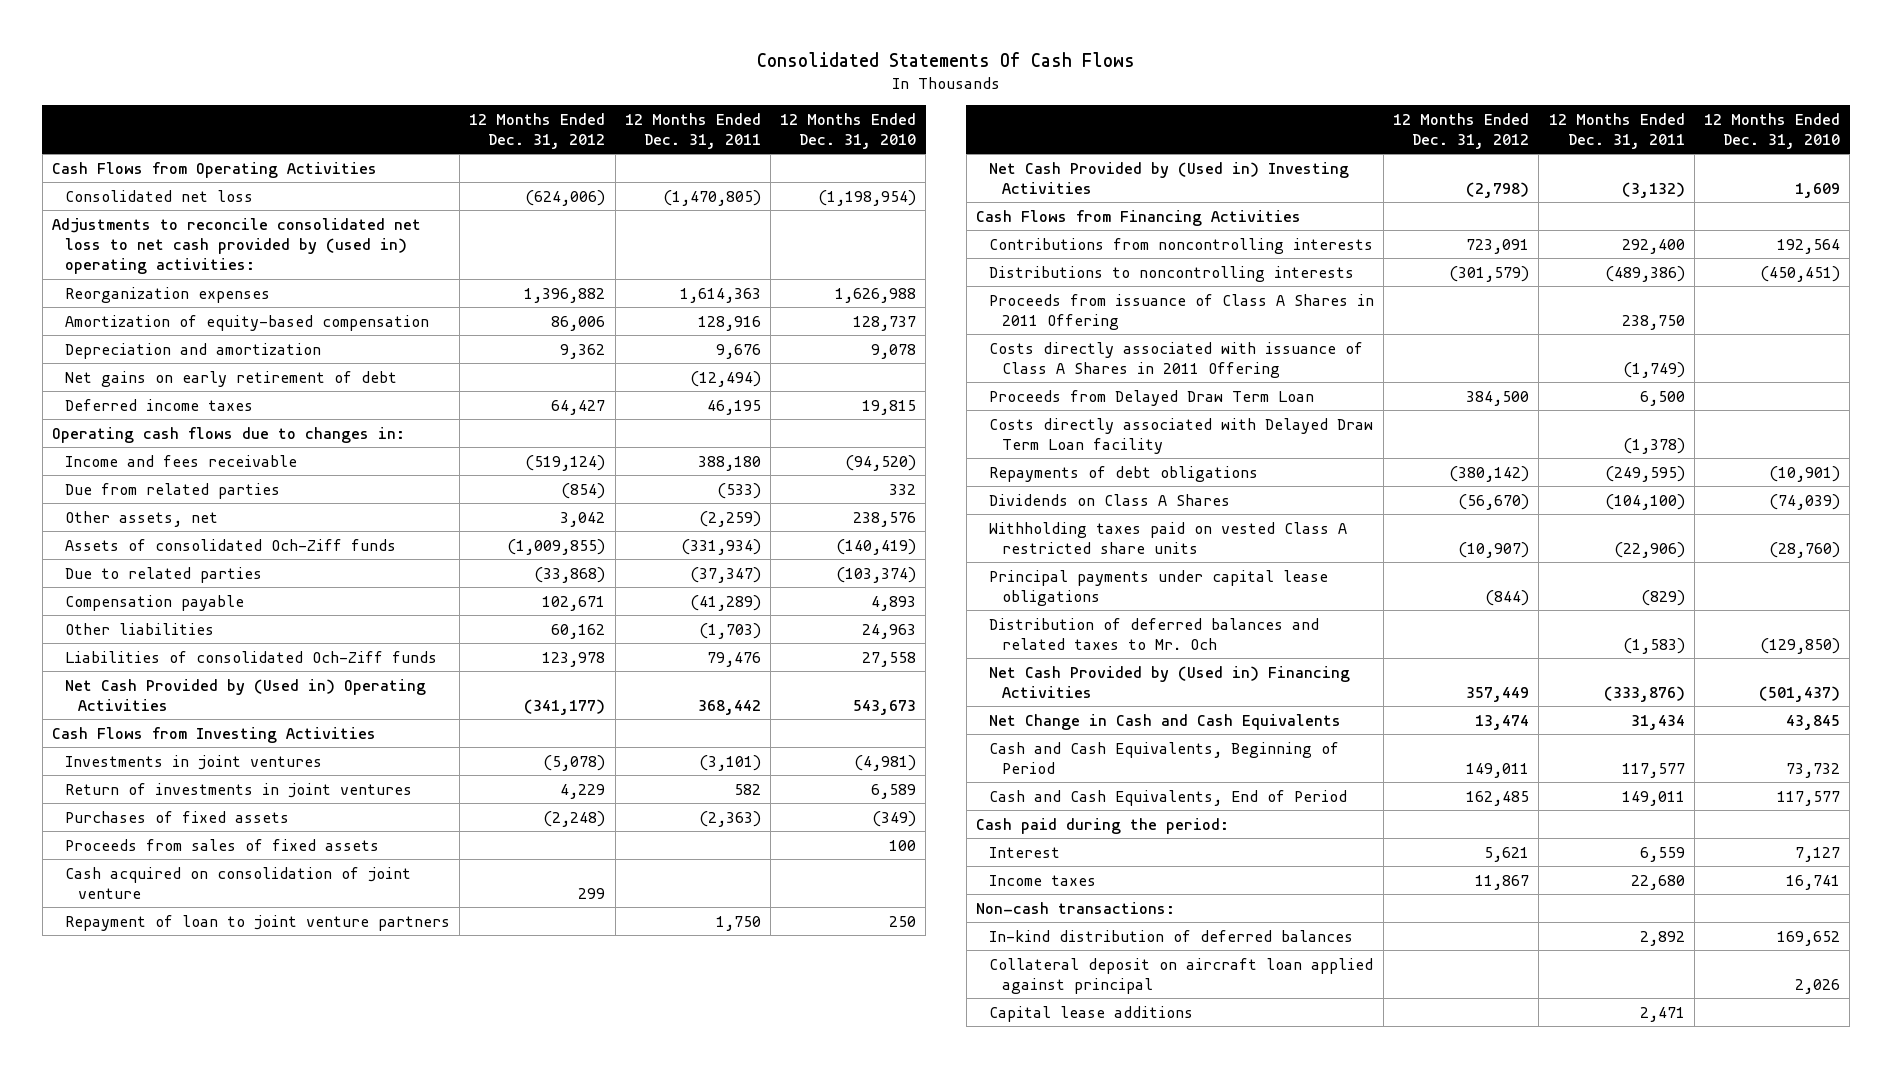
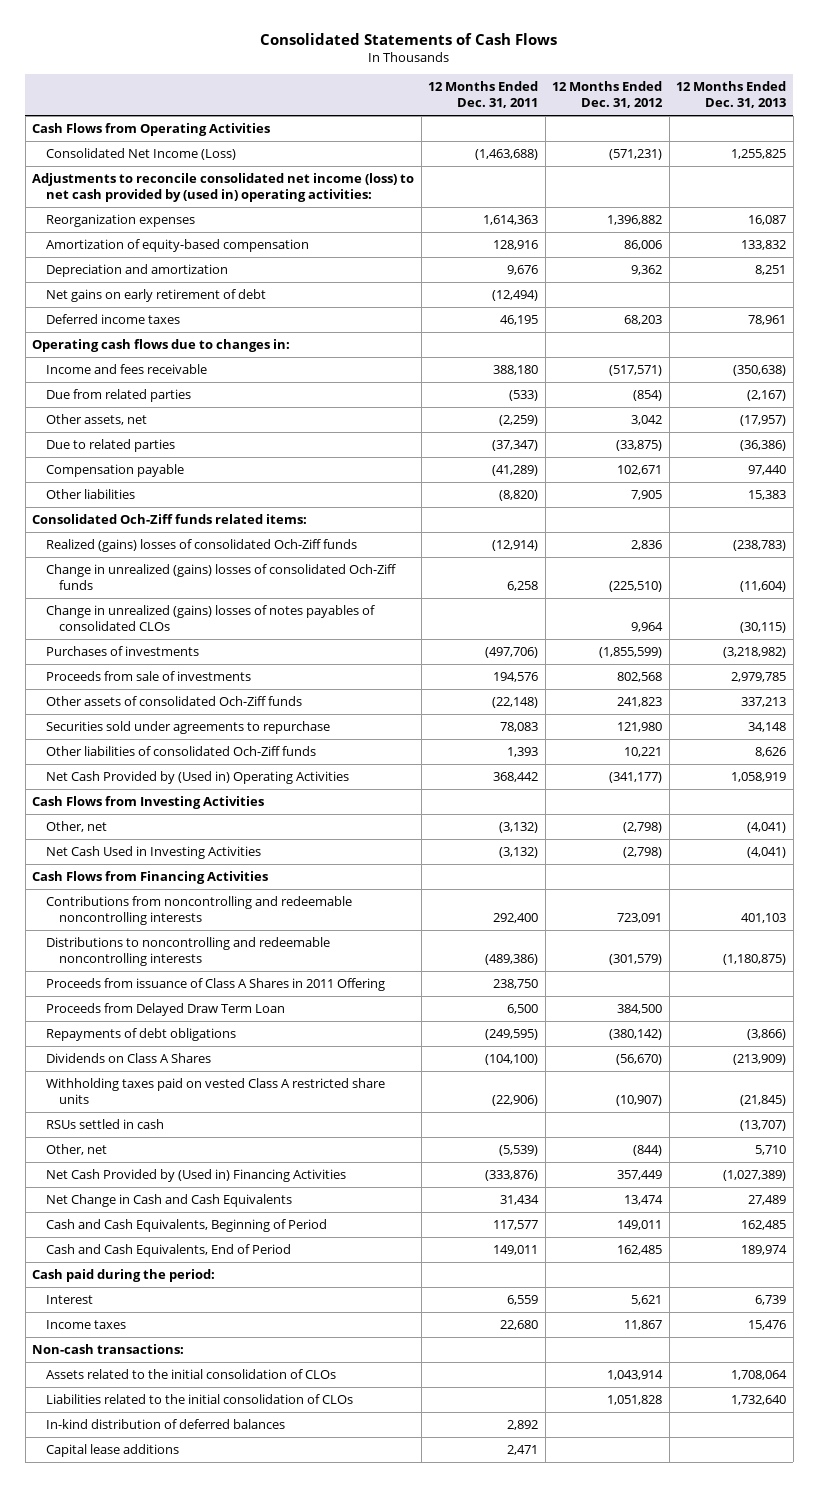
- Consolidated Statements Of Cash Flows
+ Consolidated Statements of Cash Flows
- | 12 Months Ended Dec. 31, 2012 | 12 Months Ended Dec. 31, 2011 | 12 Months Ended Dec. 31, 2010
+ | 12 Months Ended Dec. 31, 2011 | 12 Months Ended Dec. 31, 2012 | 12 Months Ended Dec. 31, 2013
- Consolidated net loss | (624,006) | (1,470,805) | (1,198,954)
- Adjustments to reconcile consolidated net loss to net cash provided by (used in) operating activities:
+ Consolidated Net Income (Loss) | (1,463,688) | (571,231) | 1,255,825
+ Adjustments to reconcile consolidated net income (loss) to net cash provided by (used in) operating activities:
- Deferred income taxes | 64,427 | 46,195 | 19,815
+ Deferred income taxes | 46,195 | 68,203 | 78,961
- Income and fees receivable | (519,124) | 388,180 | (94,520)
+ Income and fees receivable | 388,180 | (517,571) | (350,638)
- Assets of consolidated Och-Ziff funds | (1,009,855) | (331,934) | (140,419)
- Due to related parties | (33,868) | (37,347) | (103,374)
+ Due to related parties | (37,347) | (33,875) | (36,386)
- Other liabilities | 60,162 | (1,703) | 24,963
- Liabilities of consolidated Och-Ziff funds | 123,978 | 79,476 | 27,558
+ Other liabilities | (8,820) | 7,905 | 15,383
+ Consolidated Och-Ziff funds related items:
+ Realized (gains) losses of consolidated Och-Ziff funds | (12,914) | 2,836 | (238,783)
+ Change in unrealized (gains) losses of consolidated Och-Ziff funds | 6,258 | (225,510) | (11,604)
+ Change in unrealized (gains) losses of notes payables of consolidated CLOs | | 9,964 | (30,115)
+ Purchases of investments | (497,706) | (1,855,599) | (3,218,982)
+ Proceeds from sale of investments | 194,576 | 802,568 | 2,979,785
+ Other assets of consolidated Och-Ziff funds | (22,148) | 241,823 | 337,213
+ Securities sold under agreements to repurchase | 78,083 | 121,980 | 34,148
+ Other liabilities of consolidated Och-Ziff funds | 1,393 | 10,221 | 8,626
- Investments in joint ventures | (5,078) | (3,101) | (4,981)
- Return of investments in joint ventures | 4,229 | 582 | 6,589
- Purchases of fixed assets | (2,248) | (2,363) | (349)
- Proceeds from sales of fixed assets | | | 100
- Cash acquired on consolidation of joint venture | 299 | |
- Repayment of loan to joint venture partners | | 1,750 | 250
- Net Cash Provided by (Used in) Investing Activities | (2,798) | (3,132) | 1,609
+ Other, net | (3,132) | (2,798) | (4,041)
+ Net Cash Used in Investing Activities | (3,132) | (2,798) | (4,041)
- Contributions from noncontrolling interests | 723,091 | 292,400 | 192,564
- Distributions to noncontrolling interests | (301,579) | (489,386) | (450,451)
+ Contributions from noncontrolling and redeemable noncontrolling interests | 292,400 | 723,091 | 401,103
+ Distributions to noncontrolling and redeemable noncontrolling interests | (489,386) | (301,579) | (1,180,875)
- Costs directly associated with issuance of Class A Shares in 2011 Offering | | (1,749) |
- Costs directly associated with Delayed Draw Term Loan facility | | (1,378) |
- Principal payments under capital lease obligations | (844) | (829) |
- Distribution of deferred balances and related taxes to Mr. Och | | (1,583) | (129,850)
+ RSUs settled in cash | | | (13,707)
+ Other, net | (5,539) | (844) | 5,710
+ Assets related to the initial consolidation of CLOs | | 1,043,914 | 1,708,064
+ Liabilities related to the initial consolidation of CLOs | | 1,051,828 | 1,732,640
- Collateral deposit on aircraft loan applied against principal | | | 2,026

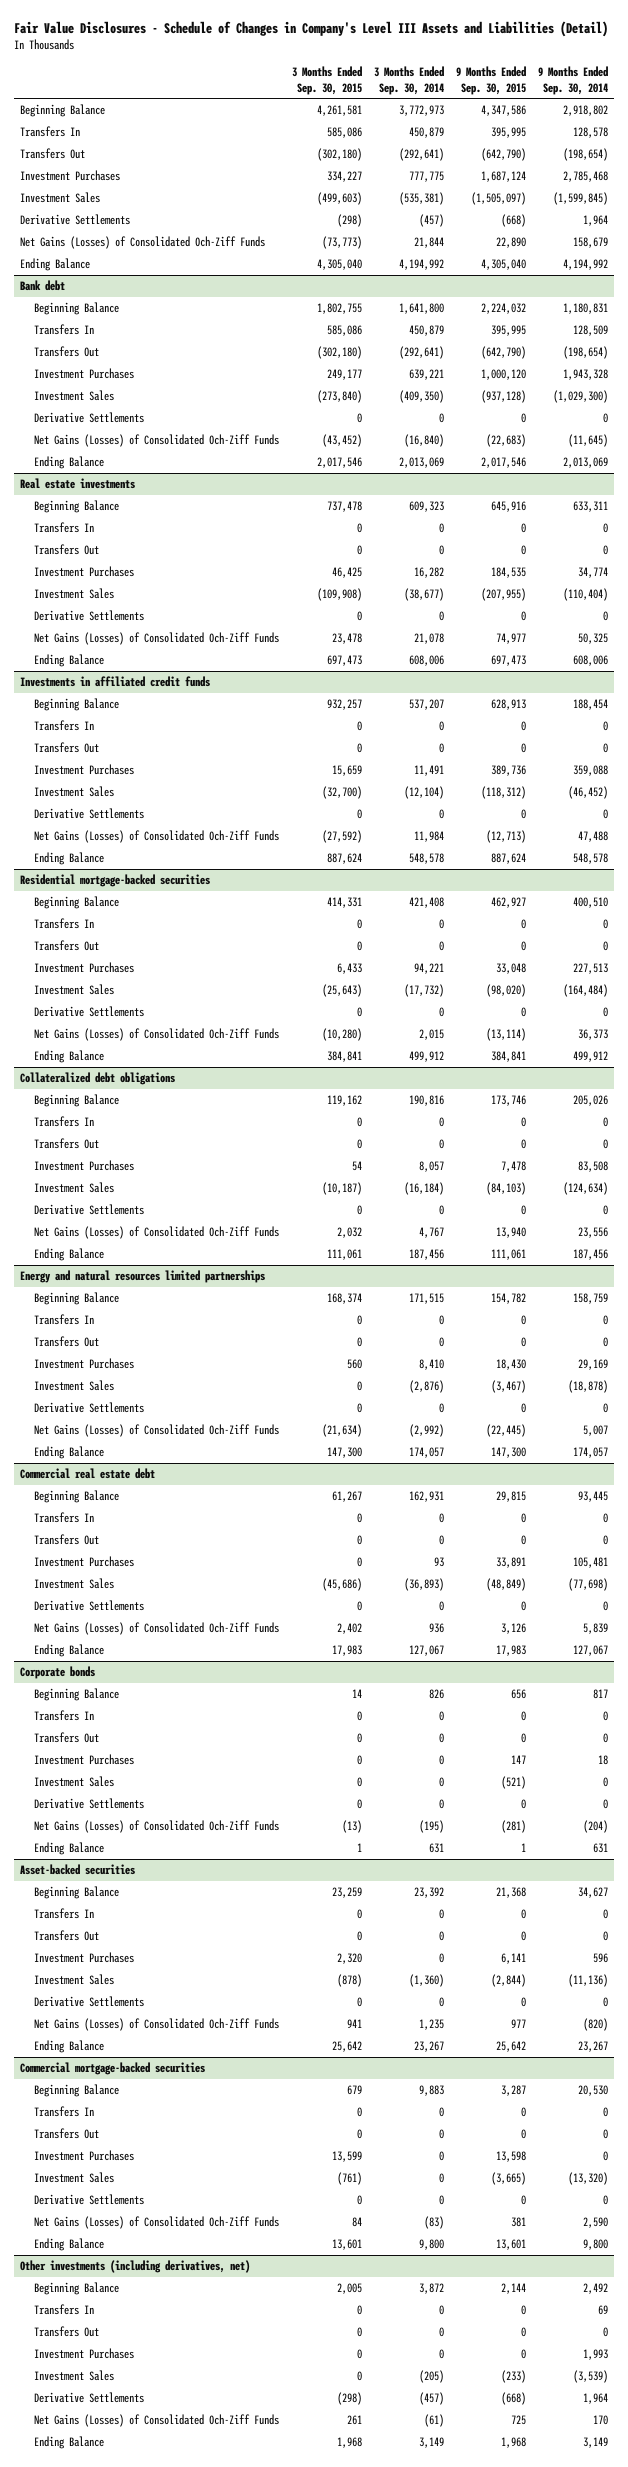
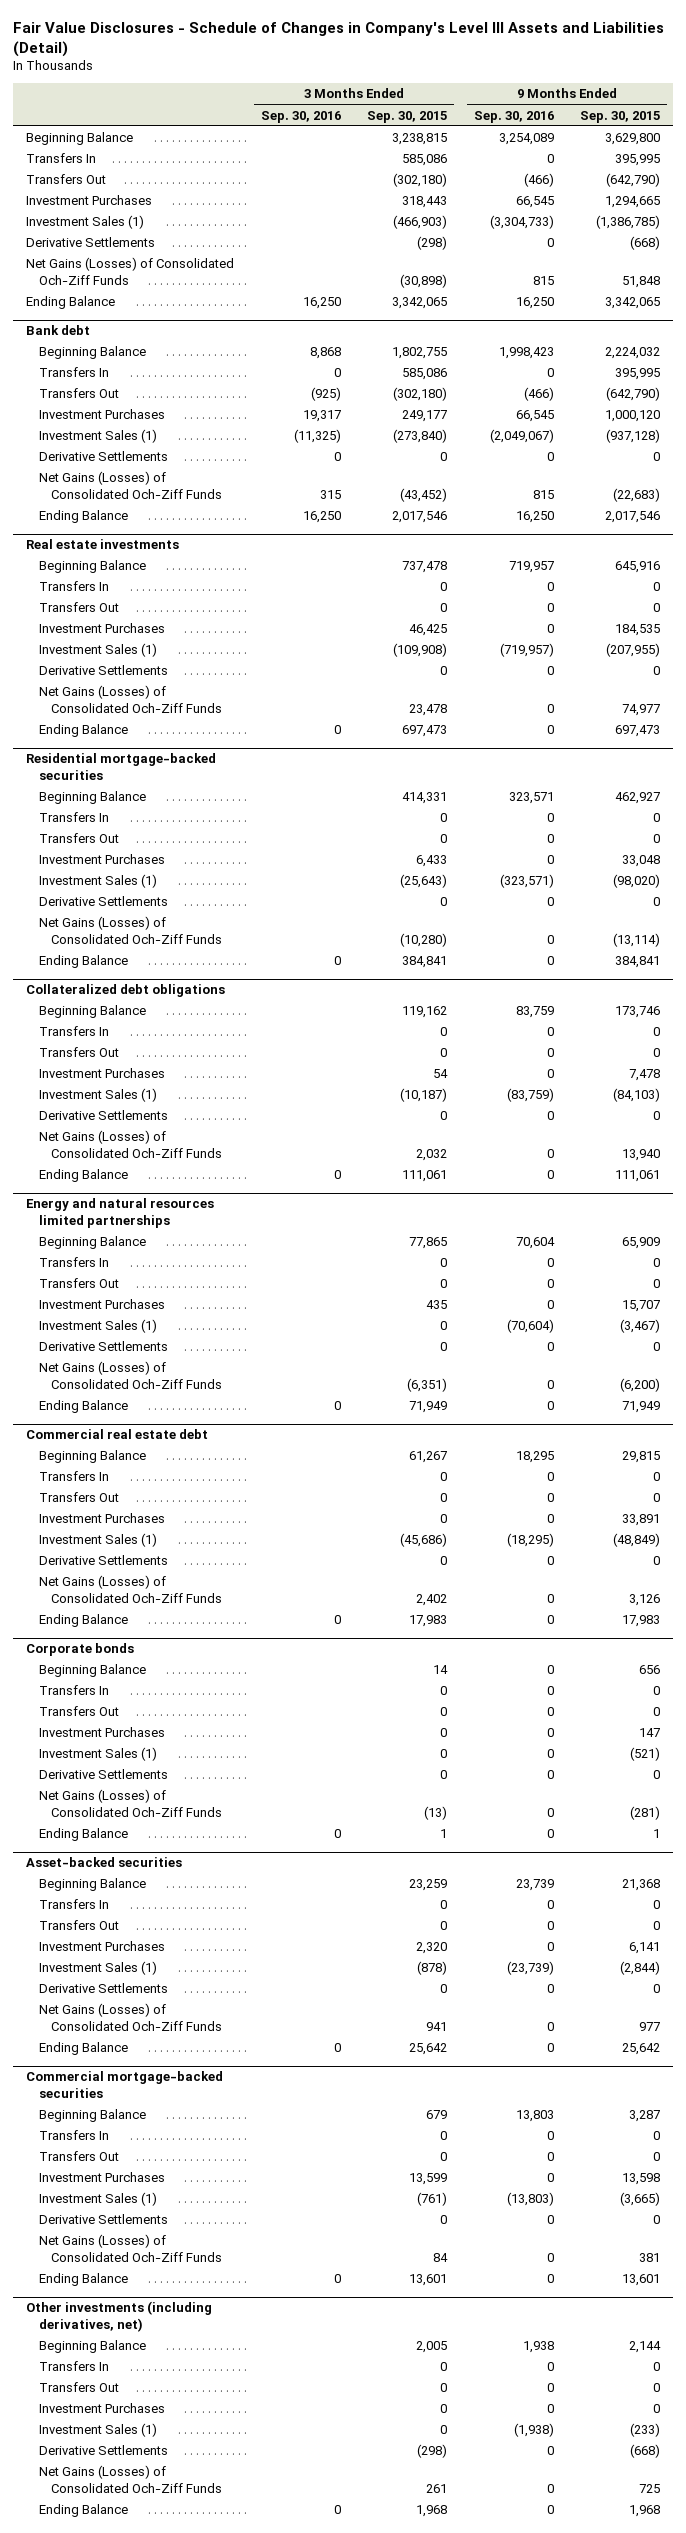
- | 3 Months Ended Sep. 30, 2015 | 3 Months Ended Sep. 30, 2014 | 9 Months Ended Sep. 30, 2015 | 9 Months Ended Sep. 30, 2014
+ | 3 Months Ended Sep. 30, 2016 | 3 Months Ended Sep. 30, 2015 | 9 Months Ended Sep. 30, 2016 | 9 Months Ended Sep. 30, 2015
- Beginning Balance | 4,261,581 | 3,772,973 | 4,347,586 | 2,918,802
+ Beginning Balance | | 3,238,815 | 3,254,089 | 3,629,800
- Investment Purchases | 334,227 | 777,775 | 1,687,124 | 2,785,468
- Investment Sales | (499,603) | (535,381) | (1,505,097) | (1,599,845)
+ Investment Purchases | | 318,443 | 66,545 | 1,294,665
+ Investment Sales (1) | | (466,903) | (3,304,733) | (1,386,785)
- Net Gains (Losses) of Consolidated Och-Ziff Funds | (73,773) | 21,844 | 22,890 | 158,679
- Ending Balance | 4,305,040 | 4,194,992 | 4,305,040 | 4,194,992
+ Net Gains (Losses) of Consolidated Och-Ziff Funds | | (30,898) | 815 | 51,848
+ Ending Balance | 16,250 | 3,342,065 | 16,250 | 3,342,065
@ Bank debt
- Investment Sales | (273,840) | (409,350) | (937,128) | (1,029,300)
+ Investment Sales (1) | (11,325) | (273,840) | (2,049,067) | (937,128)
@ Real estate investments
- Investment Sales | (109,908) | (38,677) | (207,955) | (110,404)
+ Investment Sales (1) | | (109,908) | (719,957) | (207,955)
- Investments in affiliated credit funds
- Beginning Balance | 932,257 | 537,207 | 628,913 | 188,454
- Transfers In | 0 | 0 | 0 | 0
- Transfers Out | 0 | 0 | 0 | 0
- Investment Purchases | 15,659 | 11,491 | 389,736 | 359,088
- Investment Sales | (32,700) | (12,104) | (118,312) | (46,452)
- Derivative Settlements | 0 | 0 | 0 | 0
- Net Gains (Losses) of Consolidated Och-Ziff Funds | (27,592) | 11,984 | (12,713) | 47,488
- Ending Balance | 887,624 | 548,578 | 887,624 | 548,578
@ Residential mortgage-backed securities
- Investment Sales | (25,643) | (17,732) | (98,020) | (164,484)
+ Investment Sales (1) | | (25,643) | (323,571) | (98,020)
@ Collateralized debt obligations
- Investment Sales | (10,187) | (16,184) | (84,103) | (124,634)
+ Investment Sales (1) | | (10,187) | (83,759) | (84,103)
@ Energy and natural resources limited partnerships
- Beginning Balance | 168,374 | 171,515 | 154,782 | 158,759
+ Beginning Balance | | 77,865 | 70,604 | 65,909
- Investment Purchases | 560 | 8,410 | 18,430 | 29,169
- Investment Sales | 0 | (2,876) | (3,467) | (18,878)
+ Investment Purchases | | 435 | 0 | 15,707
+ Investment Sales (1) | | 0 | (70,604) | (3,467)
- Net Gains (Losses) of Consolidated Och-Ziff Funds | (21,634) | (2,992) | (22,445) | 5,007
- Ending Balance | 147,300 | 174,057 | 147,300 | 174,057
+ Net Gains (Losses) of Consolidated Och-Ziff Funds | | (6,351) | 0 | (6,200)
+ Ending Balance | 0 | 71,949 | 0 | 71,949
@ Commercial real estate debt
- Investment Sales | (45,686) | (36,893) | (48,849) | (77,698)
+ Investment Sales (1) | | (45,686) | (18,295) | (48,849)
@ Corporate bonds
- Investment Sales | 0 | 0 | (521) | 0
+ Investment Sales (1) | | 0 | 0 | (521)
@ Asset-backed securities
- Investment Sales | (878) | (1,360) | (2,844) | (11,136)
+ Investment Sales (1) | | (878) | (23,739) | (2,844)
@ Commercial mortgage-backed securities
- Investment Sales | (761) | 0 | (3,665) | (13,320)
+ Investment Sales (1) | | (761) | (13,803) | (3,665)
@ Other investments (including derivatives, net)
- Investment Sales | 0 | (205) | (233) | (3,539)
+ Investment Sales (1) | | 0 | (1,938) | (233)

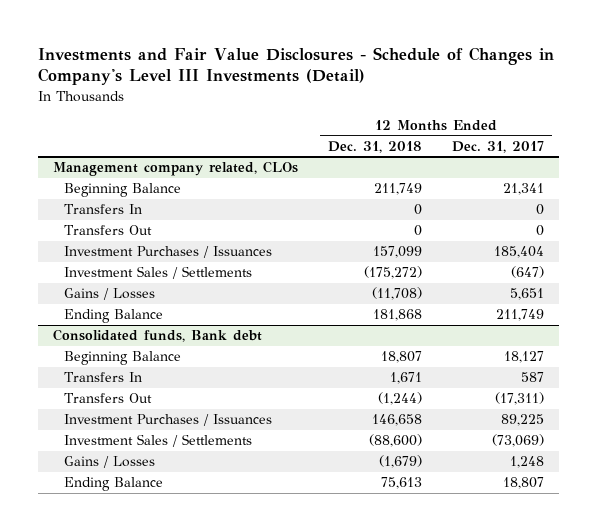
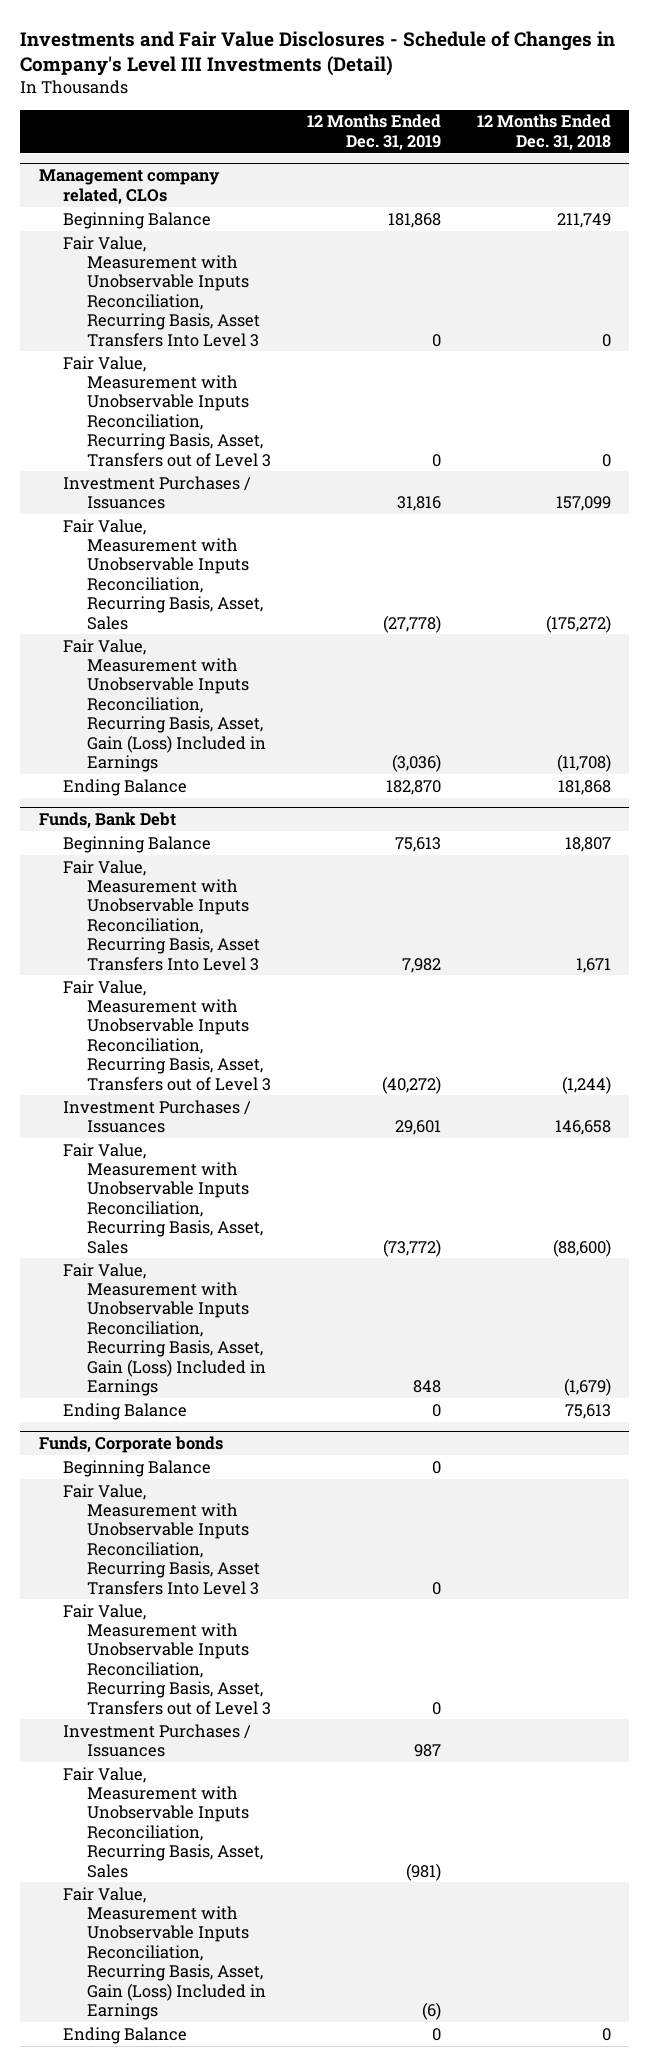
- | 12 Months Ended Dec. 31, 2018 | 12 Months Ended Dec. 31, 2017
+ | 12 Months Ended Dec. 31, 2019 | 12 Months Ended Dec. 31, 2018
@ Management company related, CLOs
- Transfers In | 0 | 0
- Transfers Out | 0 | 0
+ Fair Value, Measurement with Unobservable Inputs Reconciliation, Recurring Basis, Asset Transfers Into Level 3 | 0 | 0
+ Fair Value, Measurement with Unobservable Inputs Reconciliation, Recurring Basis, Asset, Transfers out of Level 3 | 0 | 0
- Investment Sales / Settlements | (175,272) | (647)
- Gains / Losses | (11,708) | 5,651
+ Fair Value, Measurement with Unobservable Inputs Reconciliation, Recurring Basis, Asset, Sales | (27,778) | (175,272)
+ Fair Value, Measurement with Unobservable Inputs Reconciliation, Recurring Basis, Asset, Gain (Loss) Included in Earnings | (3,036) | (11,708)
- Consolidated funds, Bank debt
+ Funds, Bank Debt
- Transfers In | 1,671 | 587
- Transfers Out | (1,244) | (17,311)
+ Fair Value, Measurement with Unobservable Inputs Reconciliation, Recurring Basis, Asset Transfers Into Level 3 | 7,982 | 1,671
+ Fair Value, Measurement with Unobservable Inputs Reconciliation, Recurring Basis, Asset, Transfers out of Level 3 | (40,272) | (1,244)
- Investment Sales / Settlements | (88,600) | (73,069)
- Gains / Losses | (1,679) | 1,248
+ Fair Value, Measurement with Unobservable Inputs Reconciliation, Recurring Basis, Asset, Sales | (73,772) | (88,600)
+ Fair Value, Measurement with Unobservable Inputs Reconciliation, Recurring Basis, Asset, Gain (Loss) Included in Earnings | 848 | (1,679)
+ Funds, Corporate bonds
+ Beginning Balance | 0 |
+ Fair Value, Measurement with Unobservable Inputs Reconciliation, Recurring Basis, Asset Transfers Into Level 3 | 0 |
+ Fair Value, Measurement with Unobservable Inputs Reconciliation, Recurring Basis, Asset, Transfers out of Level 3 | 0 |
+ Investment Purchases / Issuances | 987 |
+ Fair Value, Measurement with Unobservable Inputs Reconciliation, Recurring Basis, Asset, Sales | (981) |
+ Fair Value, Measurement with Unobservable Inputs Reconciliation, Recurring Basis, Asset, Gain (Loss) Included in Earnings | (6) |
+ Ending Balance | 0 | 0

